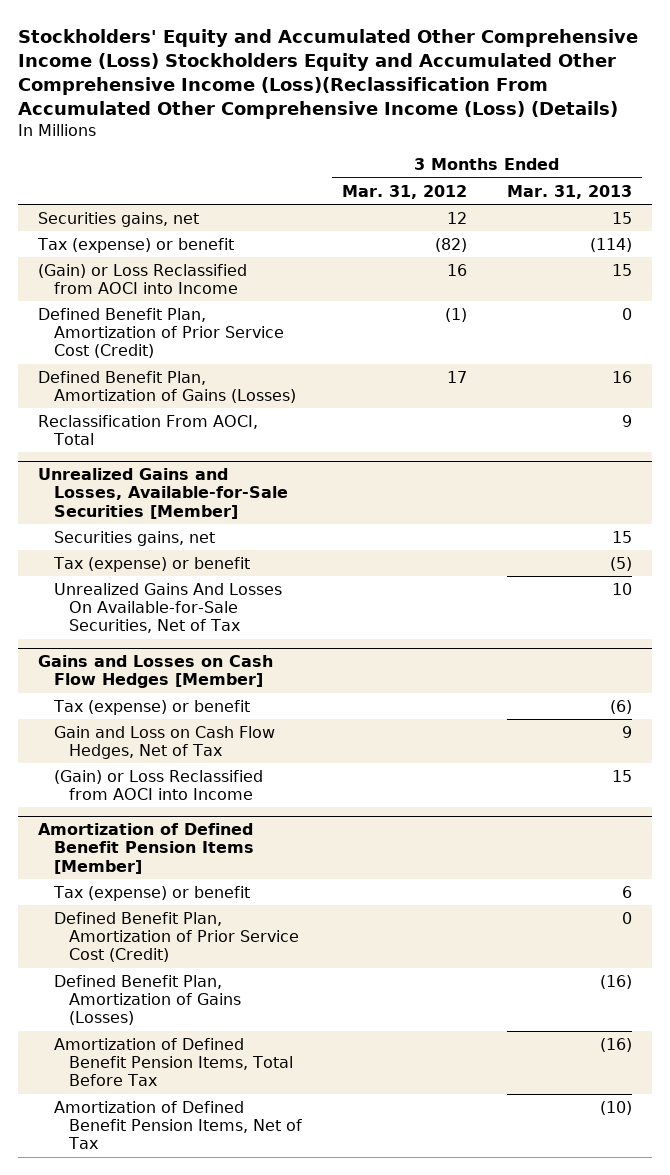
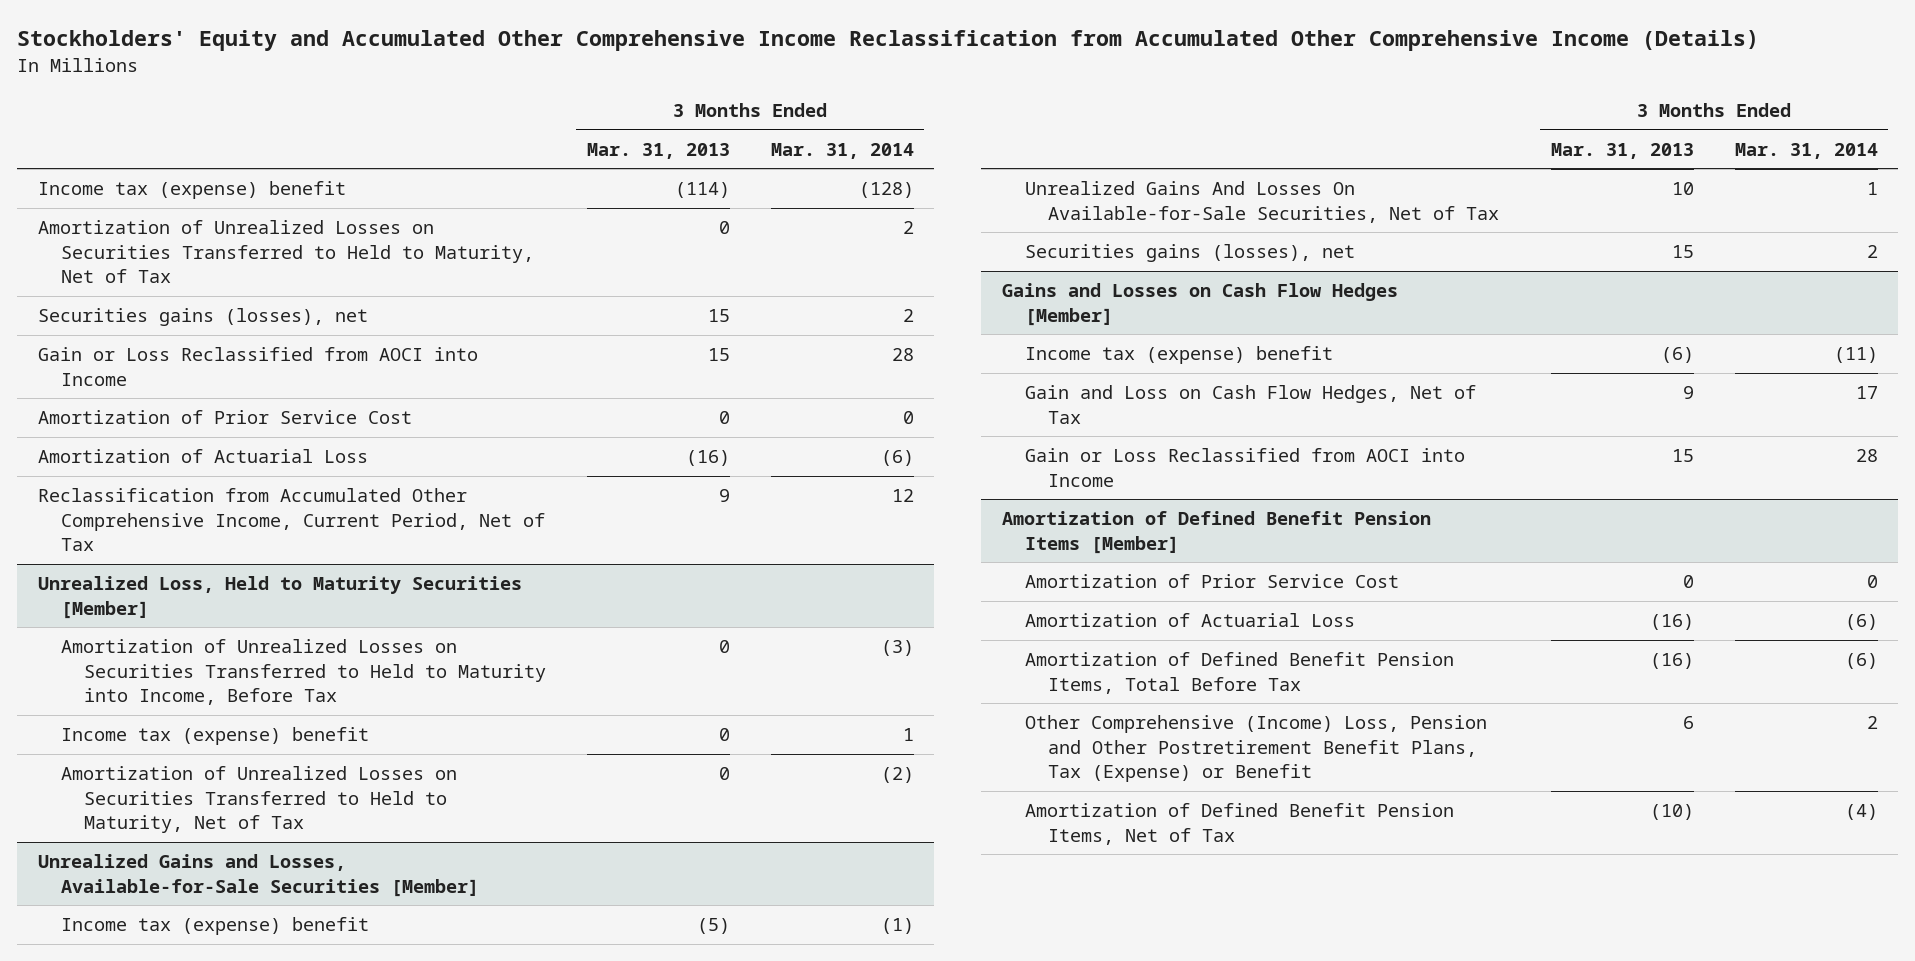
- Stockholders' Equity and Accumulated Other Comprehensive Income (Loss) Stockholders Equity and Accumulated Other Comprehensive Income (Loss)(Reclassification From Accumulated Other Comprehensive Income (Loss) (Details)
+ Stockholders' Equity and Accumulated Other Comprehensive Income Reclassification from Accumulated Other Comprehensive Income (Details)
- | 3 Months Ended Mar. 31, 2012 | 3 Months Ended Mar. 31, 2013
+ | 3 Months Ended Mar. 31, 2013 | 3 Months Ended Mar. 31, 2014
- Securities gains, net | 12 | 15
- Tax (expense) or benefit | (82) | (114)
- (Gain) or Loss Reclassified from AOCI into Income | 16 | 15
- Defined Benefit Plan, Amortization of Prior Service Cost (Credit) | (1) | 0
- Defined Benefit Plan, Amortization of Gains (Losses) | 17 | 16
- Reclassification From AOCI, Total | | 9
+ Income tax (expense) benefit | (114) | (128)
+ Amortization of Unrealized Losses on Securities Transferred to Held to Maturity, Net of Tax | 0 | 2
+ Securities gains (losses), net | 15 | 2
+ Gain or Loss Reclassified from AOCI into Income | 15 | 28
+ Amortization of Prior Service Cost | 0 | 0
+ Amortization of Actuarial Loss | (16) | (6)
+ Reclassification from Accumulated Other Comprehensive Income, Current Period, Net of Tax | 9 | 12
+ Unrealized Loss, Held to Maturity Securities [Member]
+ Amortization of Unrealized Losses on Securities Transferred to Held to Maturity into Income, Before Tax | 0 | (3)
+ Income tax (expense) benefit | 0 | 1
+ Amortization of Unrealized Losses on Securities Transferred to Held to Maturity, Net of Tax | 0 | (2)
@ Unrealized Gains and Losses, Available-for-Sale Securities [Member]
- Securities gains, net | | 15
- Tax (expense) or benefit | | (5)
+ Income tax (expense) benefit | (5) | (1)
+ Securities gains (losses), net | 15 | 2
@ Gains and Losses on Cash Flow Hedges [Member]
- Tax (expense) or benefit | | (6)
+ Income tax (expense) benefit | (6) | (11)
- (Gain) or Loss Reclassified from AOCI into Income | | 15
+ Gain or Loss Reclassified from AOCI into Income | 15 | 28
@ Amortization of Defined Benefit Pension Items [Member]
- Tax (expense) or benefit | | 6
- Defined Benefit Plan, Amortization of Prior Service Cost (Credit) | | 0
- Defined Benefit Plan, Amortization of Gains (Losses) | | (16)
+ Amortization of Prior Service Cost | 0 | 0
+ Amortization of Actuarial Loss | (16) | (6)
+ Other Comprehensive (Income) Loss, Pension and Other Postretirement Benefit Plans, Tax (Expense) or Benefit | 6 | 2

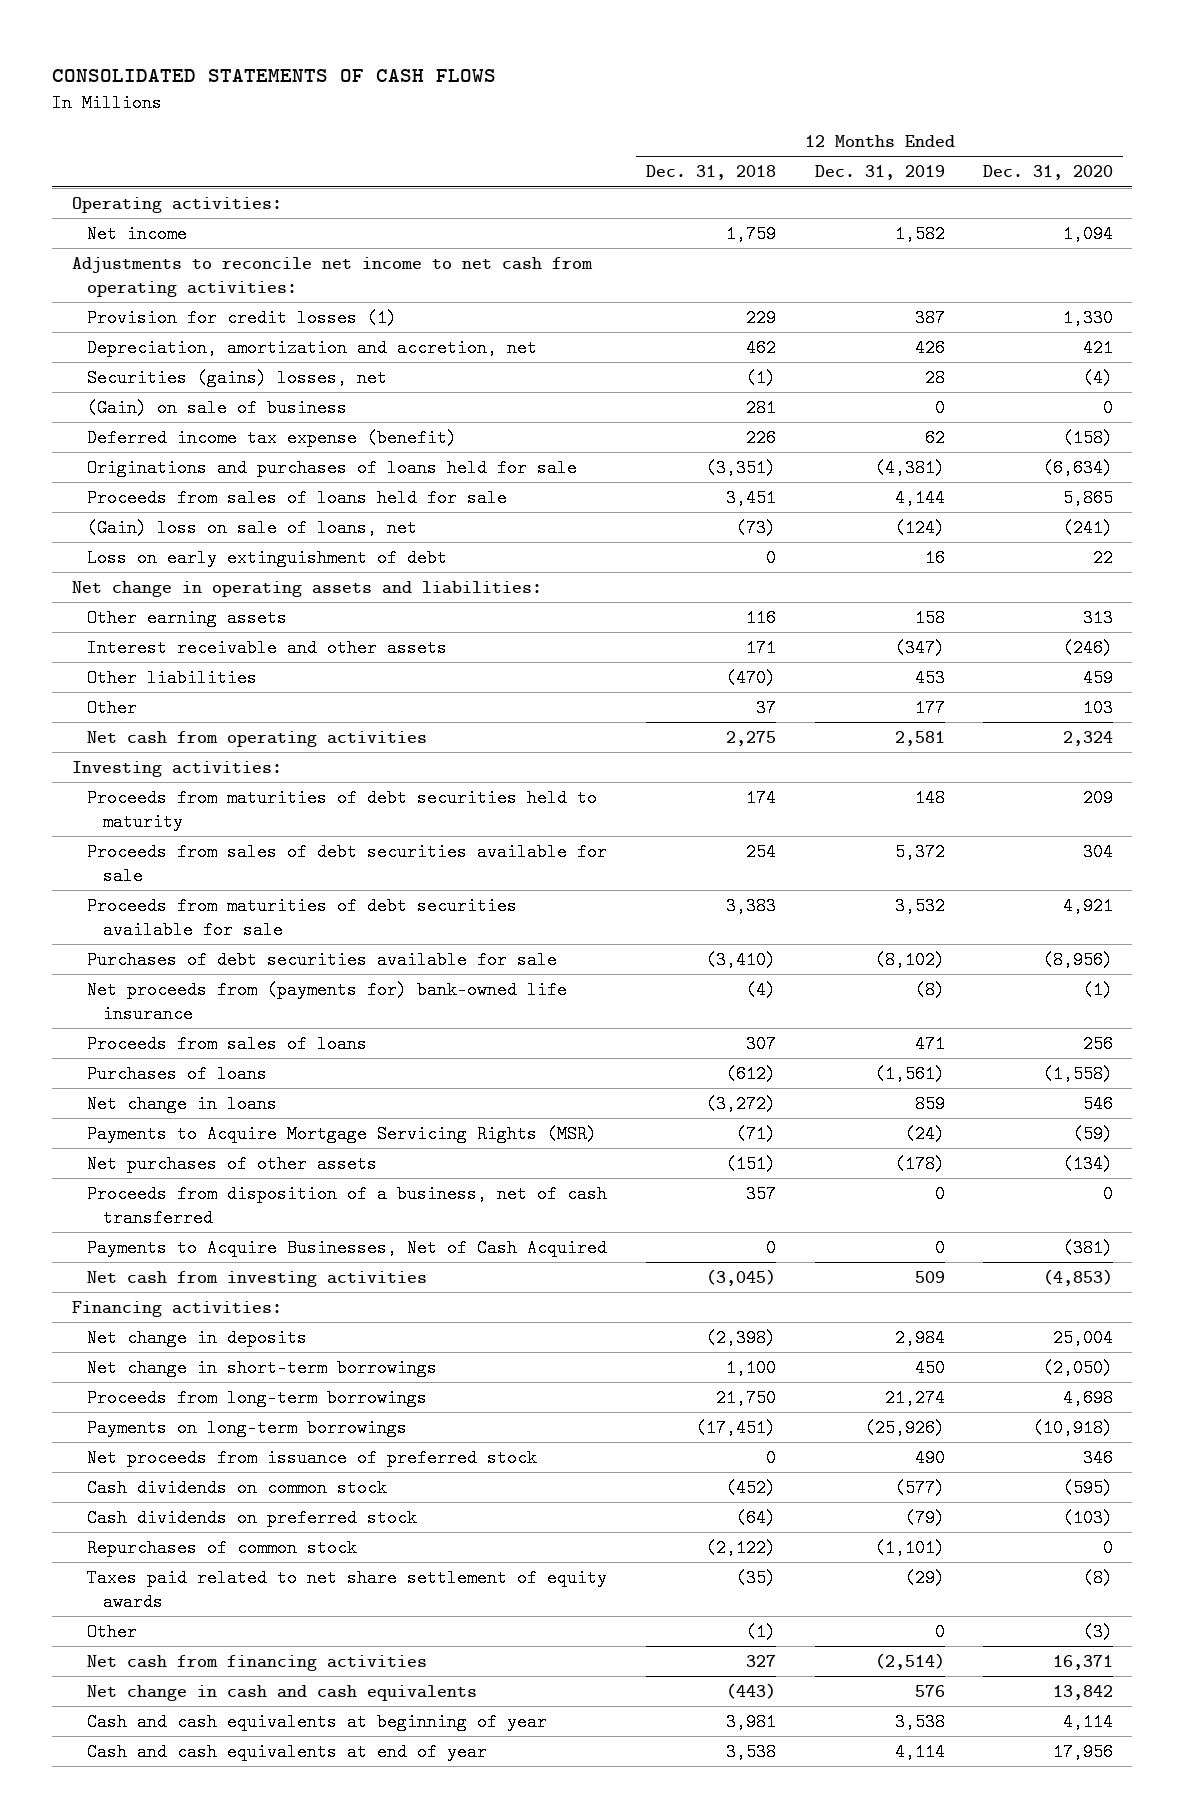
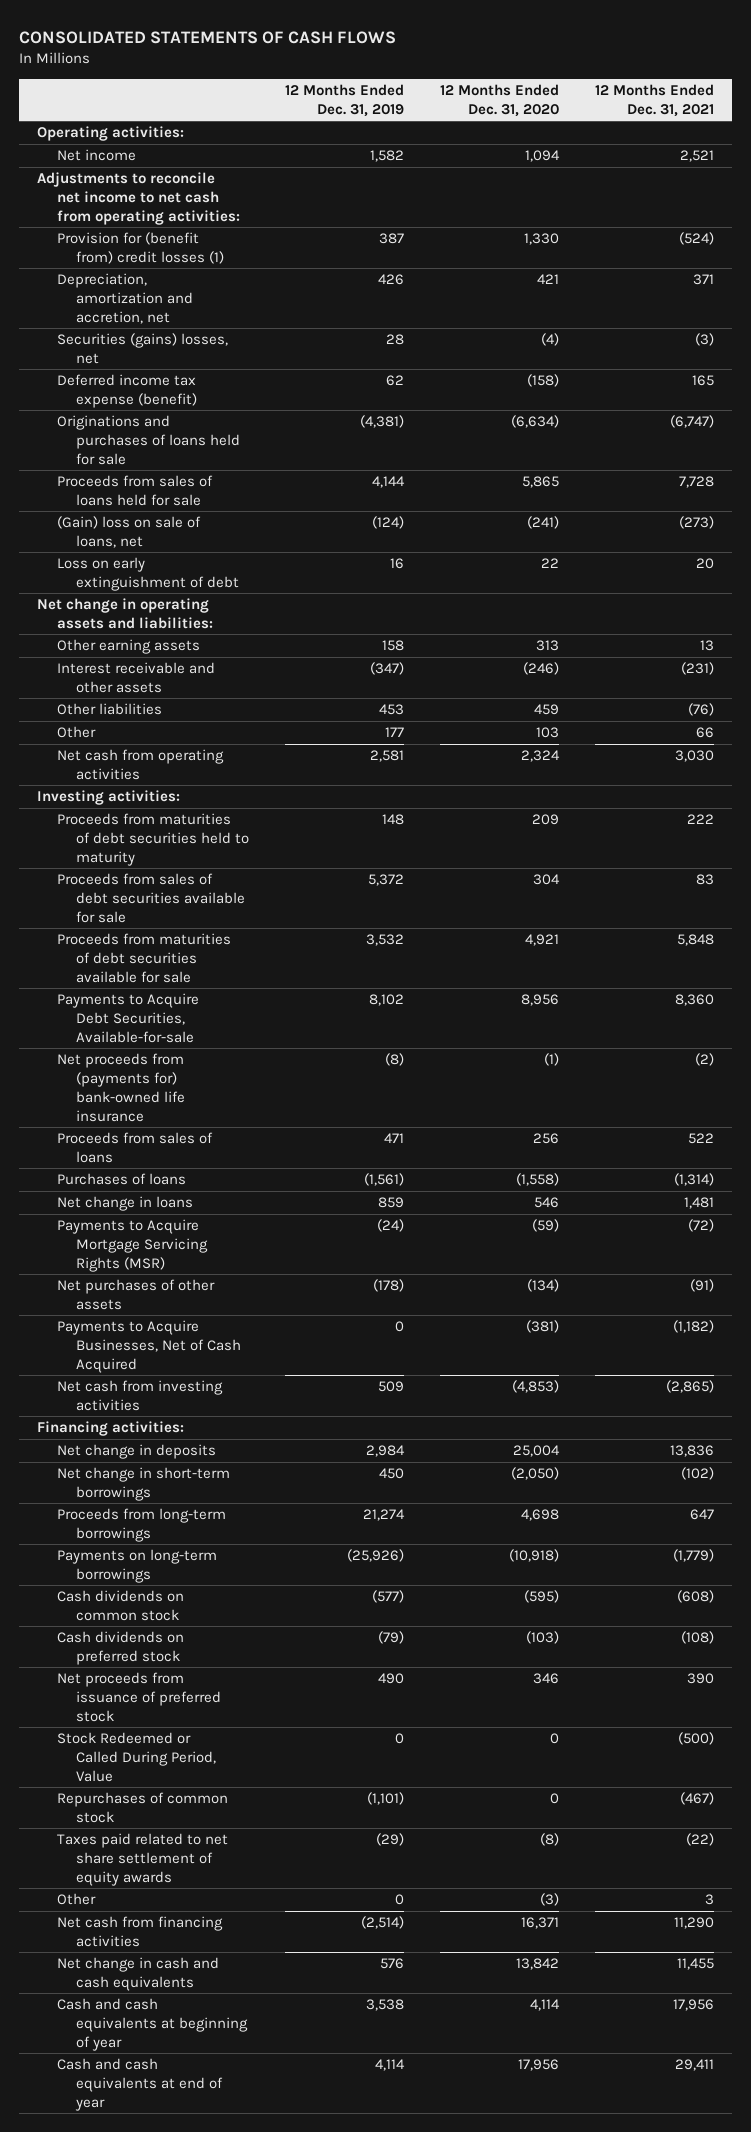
- | 12 Months Ended Dec. 31, 2018 | 12 Months Ended Dec. 31, 2019 | 12 Months Ended Dec. 31, 2020
+ | 12 Months Ended Dec. 31, 2019 | 12 Months Ended Dec. 31, 2020 | 12 Months Ended Dec. 31, 2021
- Provision for credit losses (1) | 229 | 387 | 1,330
+ Provision for (benefit from) credit losses (1) | 387 | 1,330 | (524)
- (Gain) on sale of business | 281 | 0 | 0
- Purchases of debt securities available for sale | (3,410) | (8,102) | (8,956)
+ Payments to Acquire Debt Securities, Available-for-sale | 8,102 | 8,956 | 8,360
- Proceeds from disposition of a business, net of cash transferred | 357 | 0 | 0
moved down: Net proceeds from issuance of preferred stock | 490 | 346 | 390
+ Stock Redeemed or Called During Period, Value | 0 | 0 | (500)

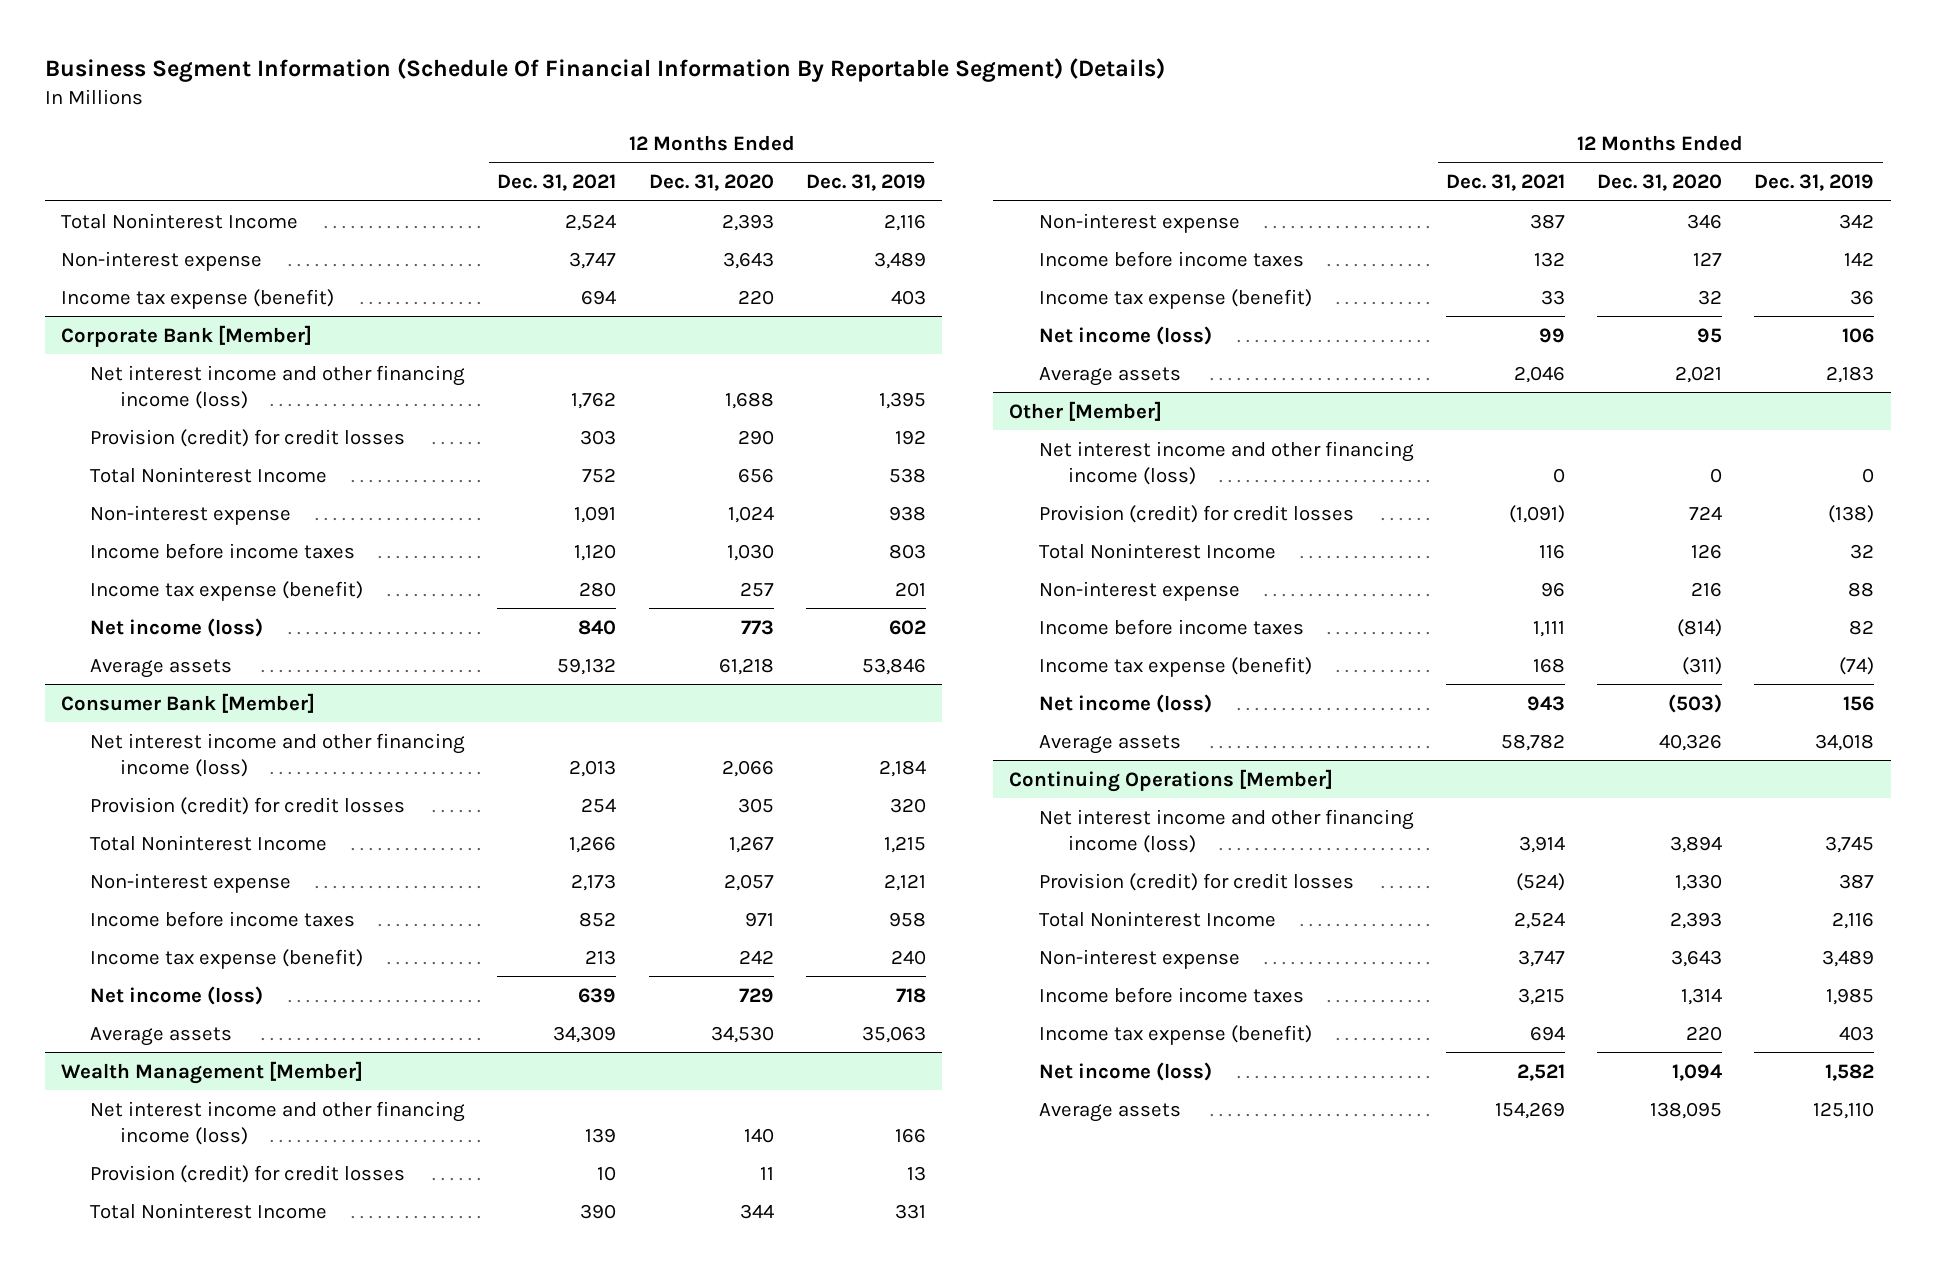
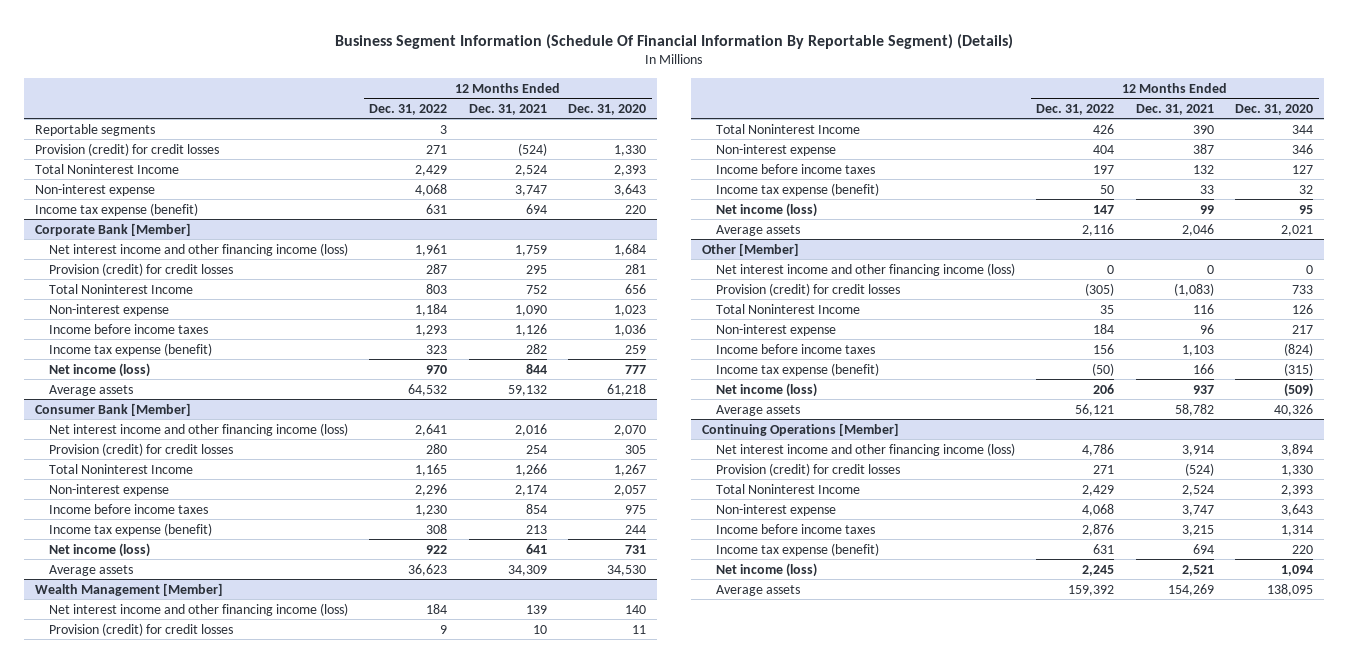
- | 12 Months Ended Dec. 31, 2021 | 12 Months Ended Dec. 31, 2020 | 12 Months Ended Dec. 31, 2019
+ | 12 Months Ended Dec. 31, 2022 | 12 Months Ended Dec. 31, 2021 | 12 Months Ended Dec. 31, 2020
+ Reportable segments | 3 | |
+ Provision (credit) for credit losses | 271 | (524) | 1,330
@ Corporate Bank [Member]
- Net interest income and other financing income (loss) | 1,762 | 1,688 | 1,395
- Provision (credit) for credit losses | 303 | 290 | 192
+ Net interest income and other financing income (loss) | 1,961 | 1,759 | 1,684
+ Provision (credit) for credit losses | 287 | 295 | 281
- Non-interest expense | 1,091 | 1,024 | 938
- Income before income taxes | 1,120 | 1,030 | 803
- Income tax expense (benefit) | 280 | 257 | 201
- Net income (loss) | 840 | 773 | 602
+ Non-interest expense | 1,184 | 1,090 | 1,023
+ Income before income taxes | 1,293 | 1,126 | 1,036
+ Income tax expense (benefit) | 323 | 282 | 259
+ Net income (loss) | 970 | 844 | 777
@ Consumer Bank [Member]
- Net interest income and other financing income (loss) | 2,013 | 2,066 | 2,184
+ Net interest income and other financing income (loss) | 2,641 | 2,016 | 2,070
- Non-interest expense | 2,173 | 2,057 | 2,121
- Income before income taxes | 852 | 971 | 958
- Income tax expense (benefit) | 213 | 242 | 240
- Net income (loss) | 639 | 729 | 718
+ Non-interest expense | 2,296 | 2,174 | 2,057
+ Income before income taxes | 1,230 | 854 | 975
+ Income tax expense (benefit) | 308 | 213 | 244
+ Net income (loss) | 922 | 641 | 731
@ Other [Member]
- Provision (credit) for credit losses | (1,091) | 724 | (138)
+ Provision (credit) for credit losses | (305) | (1,083) | 733
- Non-interest expense | 96 | 216 | 88
- Income before income taxes | 1,111 | (814) | 82
- Income tax expense (benefit) | 168 | (311) | (74)
- Net income (loss) | 943 | (503) | 156
+ Non-interest expense | 184 | 96 | 217
+ Income before income taxes | 156 | 1,103 | (824)
+ Income tax expense (benefit) | (50) | 166 | (315)
+ Net income (loss) | 206 | 937 | (509)

